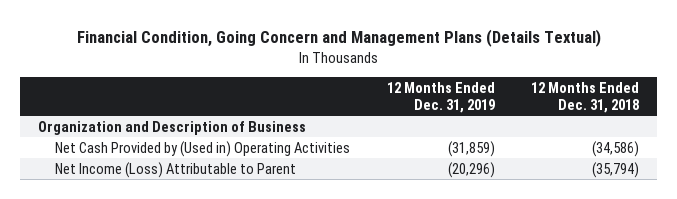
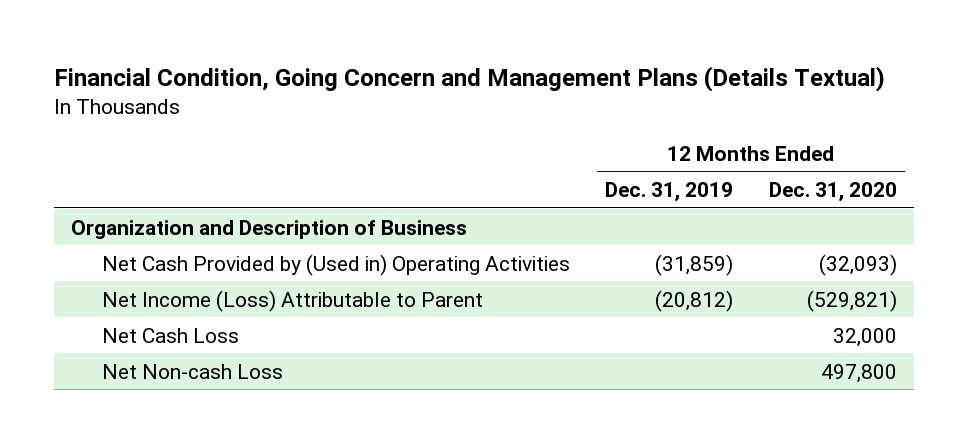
- | 12 Months Ended Dec. 31, 2019 | 12 Months Ended Dec. 31, 2018
+ | 12 Months Ended Dec. 31, 2019 | 12 Months Ended Dec. 31, 2020
- Net Income (Loss) Attributable to Parent | (20,296) | (35,794)
+ Net Income (Loss) Attributable to Parent | (20,812) | (529,821)
+ Net Cash Loss | | 32,000
+ Net Non-cash Loss | | 497,800

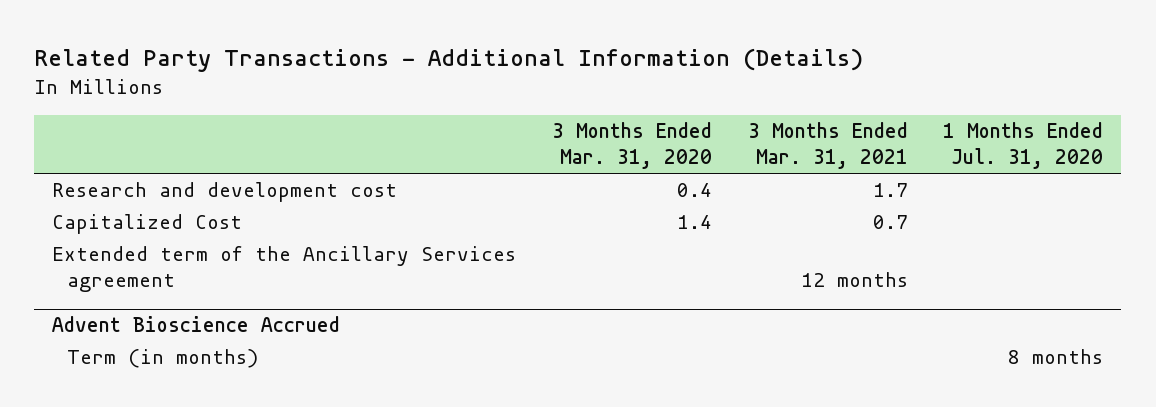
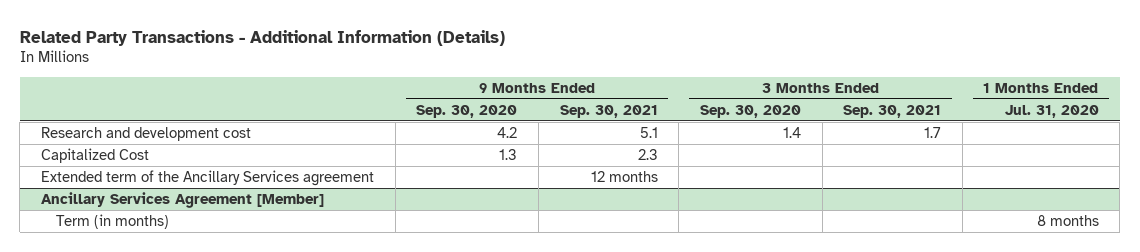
- | 3 Months Ended Mar. 31, 2020 | 3 Months Ended Mar. 31, 2021 | 1 Months Ended Jul. 31, 2020
+ | 9 Months Ended Sep. 30, 2020 | 9 Months Ended Sep. 30, 2021 | 3 Months Ended Sep. 30, 2020 | 3 Months Ended Sep. 30, 2021 | 1 Months Ended Jul. 31, 2020
- Advent Bioscience Accrued
+ Ancillary Services Agreement [Member]

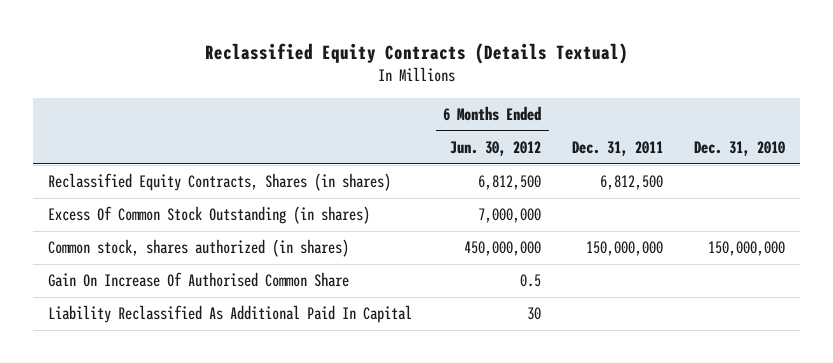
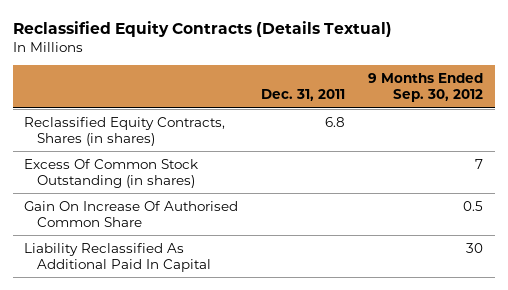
- | 6 Months Ended Jun. 30, 2012 | Dec. 31, 2011 | Dec. 31, 2010
+ | Dec. 31, 2011 | 9 Months Ended Sep. 30, 2012
- Reclassified Equity Contracts, Shares (in shares) | 6,812,500 | 6,812,500 |
+ Reclassified Equity Contracts, Shares (in shares) | 6.8 |
- Common stock, shares authorized (in shares) | 450,000,000 | 150,000,000 | 150,000,000

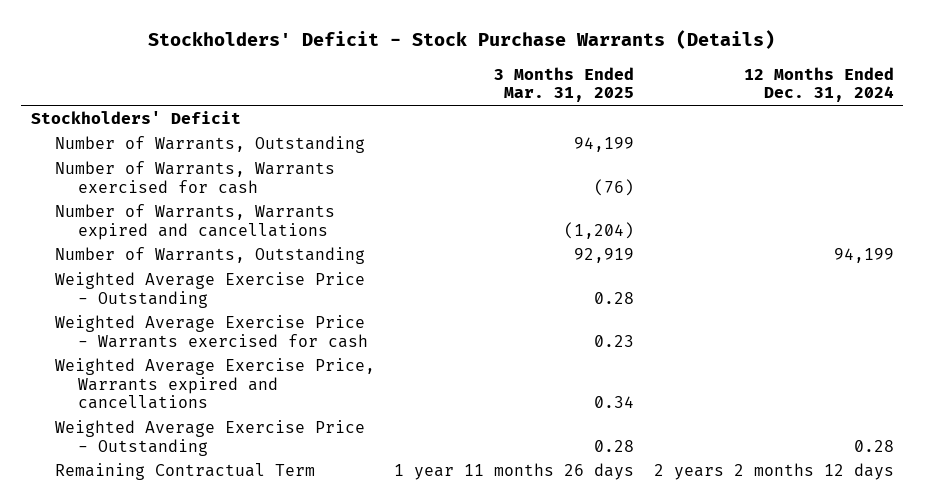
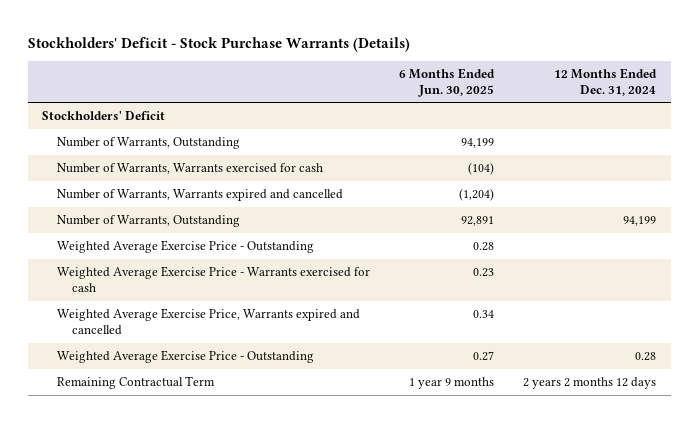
- | 3 Months Ended Mar. 31, 2025 | 12 Months Ended Dec. 31, 2024
+ | 6 Months Ended Jun. 30, 2025 | 12 Months Ended Dec. 31, 2024
- Number of Warrants, Warrants expired and cancellations | (1,204) |
+ Number of Warrants, Warrants expired and cancelled | (1,204) |
- Weighted Average Exercise Price, Warrants expired and cancellations | 0.34 |
+ Weighted Average Exercise Price, Warrants expired and cancelled | 0.34 |

